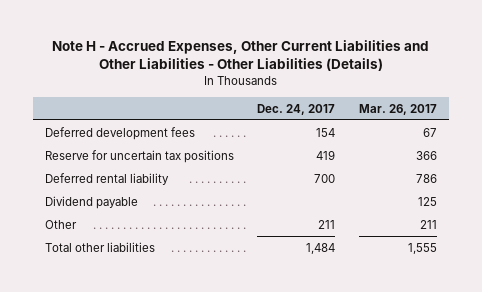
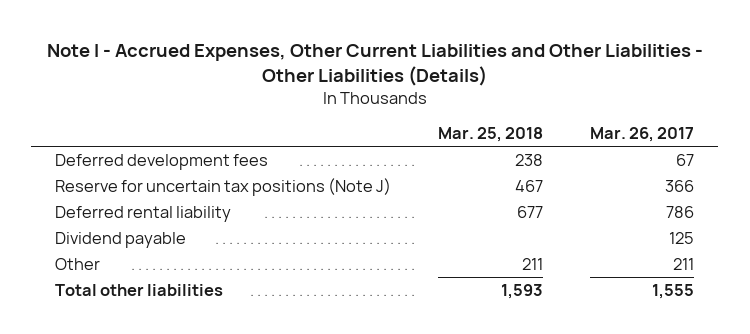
- Note H - Accrued Expenses, Other Current Liabilities and Other Liabilities - Other Liabilities (Details)
+ Note I - Accrued Expenses, Other Current Liabilities and Other Liabilities - Other Liabilities (Details)
- | Dec. 24, 2017 | Mar. 26, 2017
+ | Mar. 25, 2018 | Mar. 26, 2017
- Reserve for uncertain tax positions | 419 | 366
+ Reserve for uncertain tax positions (Note J) | 467 | 366

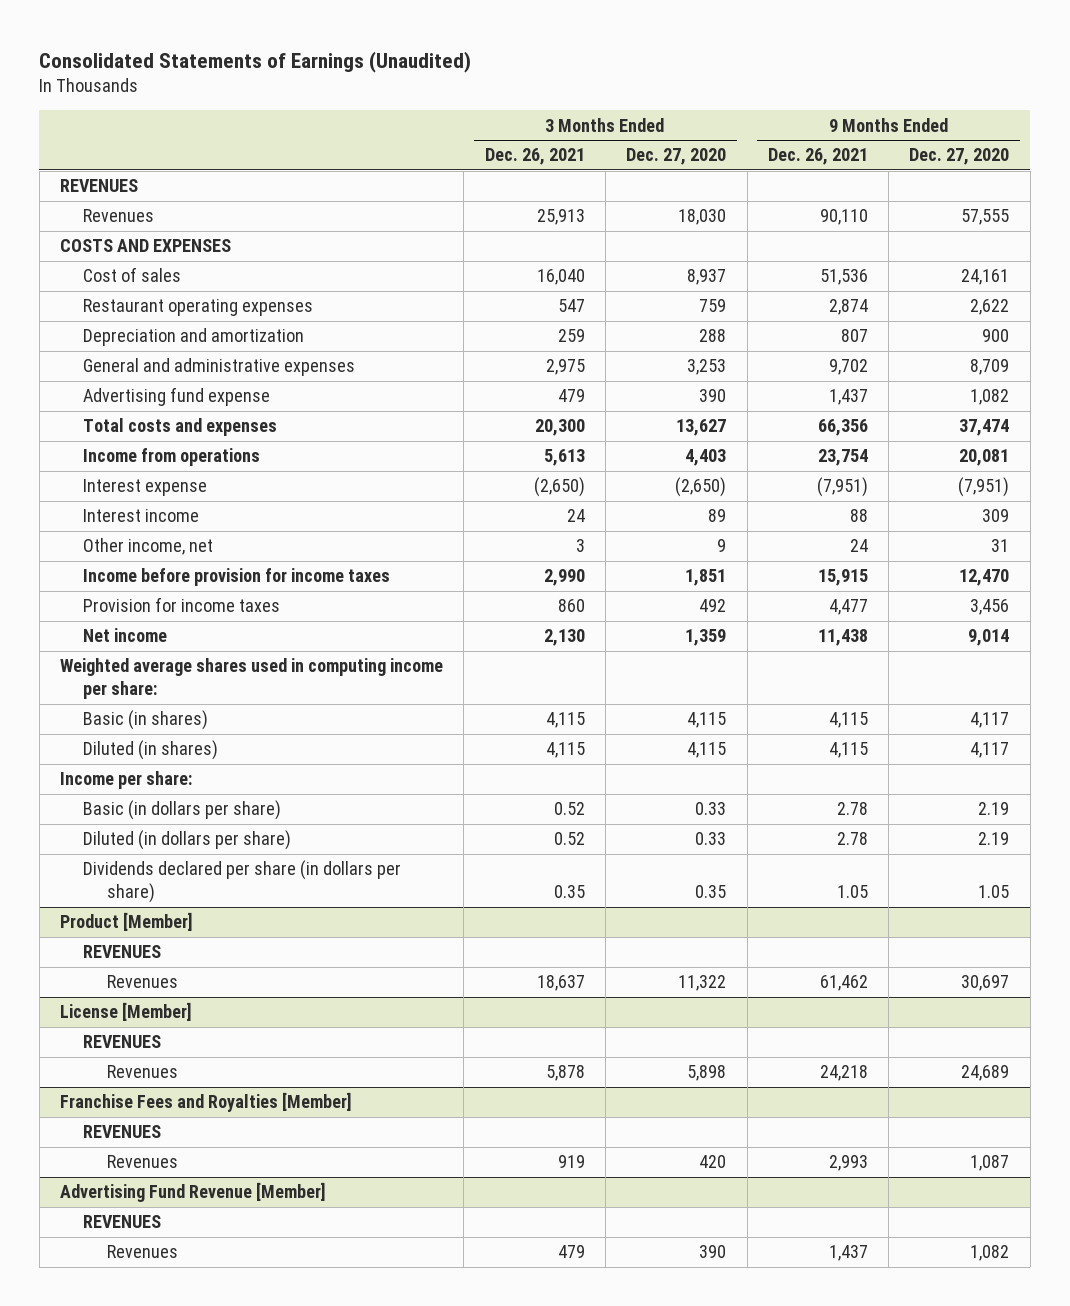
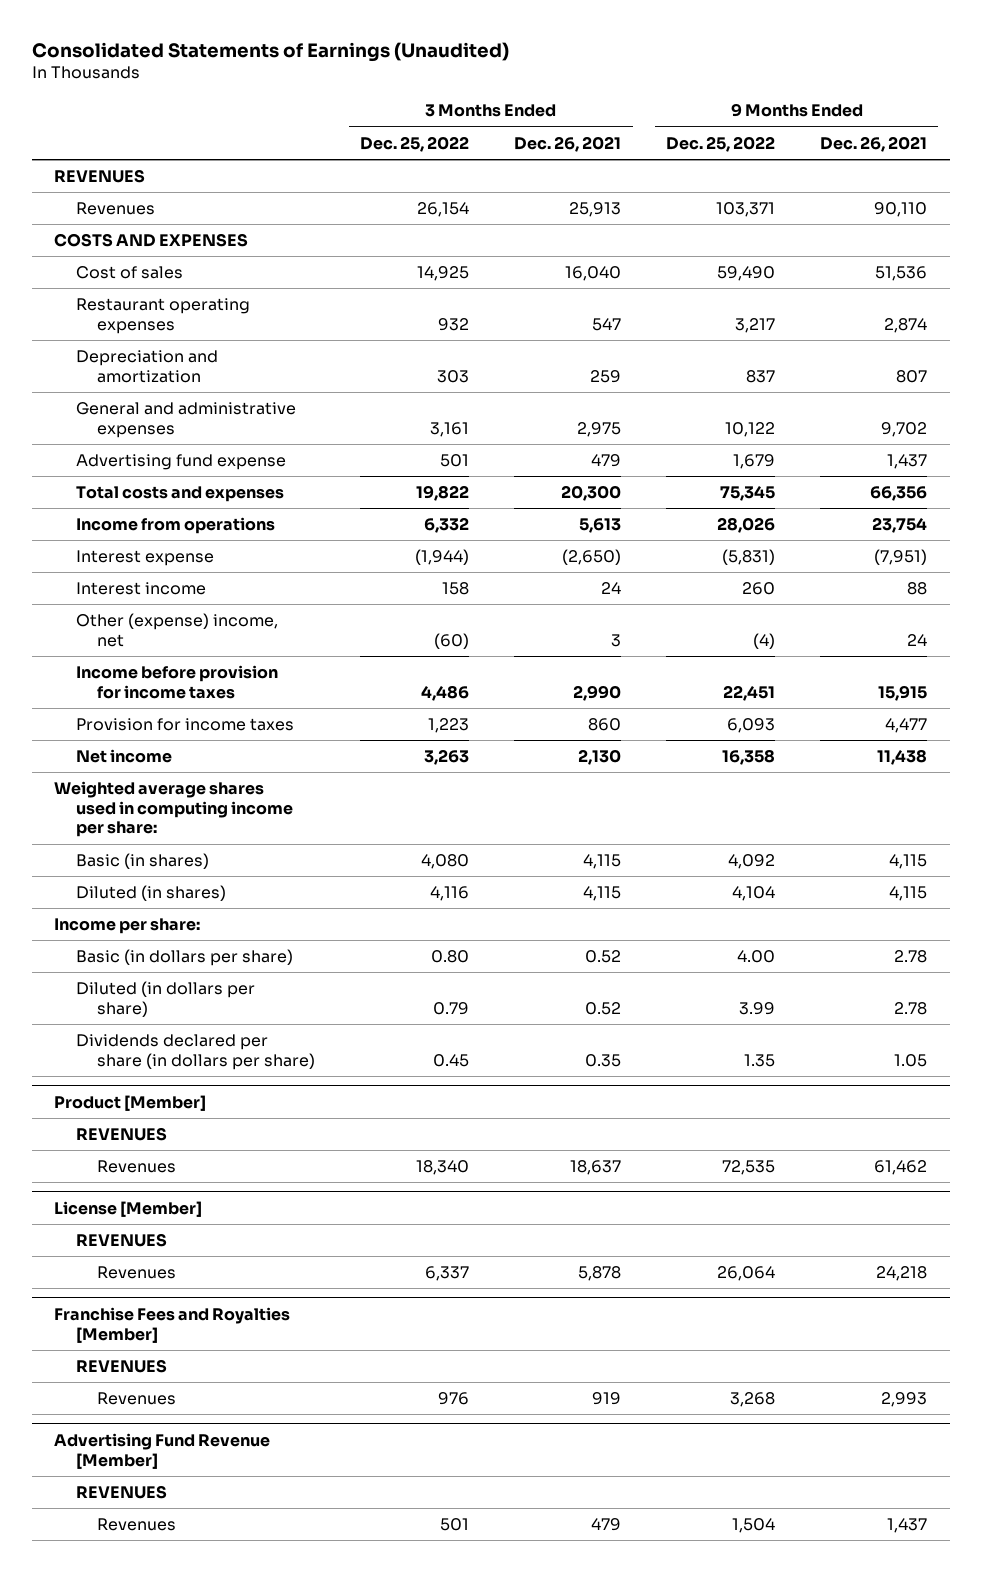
- | 3 Months Ended Dec. 26, 2021 | 3 Months Ended Dec. 27, 2020 | 9 Months Ended Dec. 26, 2021 | 9 Months Ended Dec. 27, 2020
+ | 3 Months Ended Dec. 25, 2022 | 3 Months Ended Dec. 26, 2021 | 9 Months Ended Dec. 25, 2022 | 9 Months Ended Dec. 26, 2021
- Other income, net | 3 | 9 | 24 | 31
+ Other (expense) income, net | (60) | 3 | (4) | 24

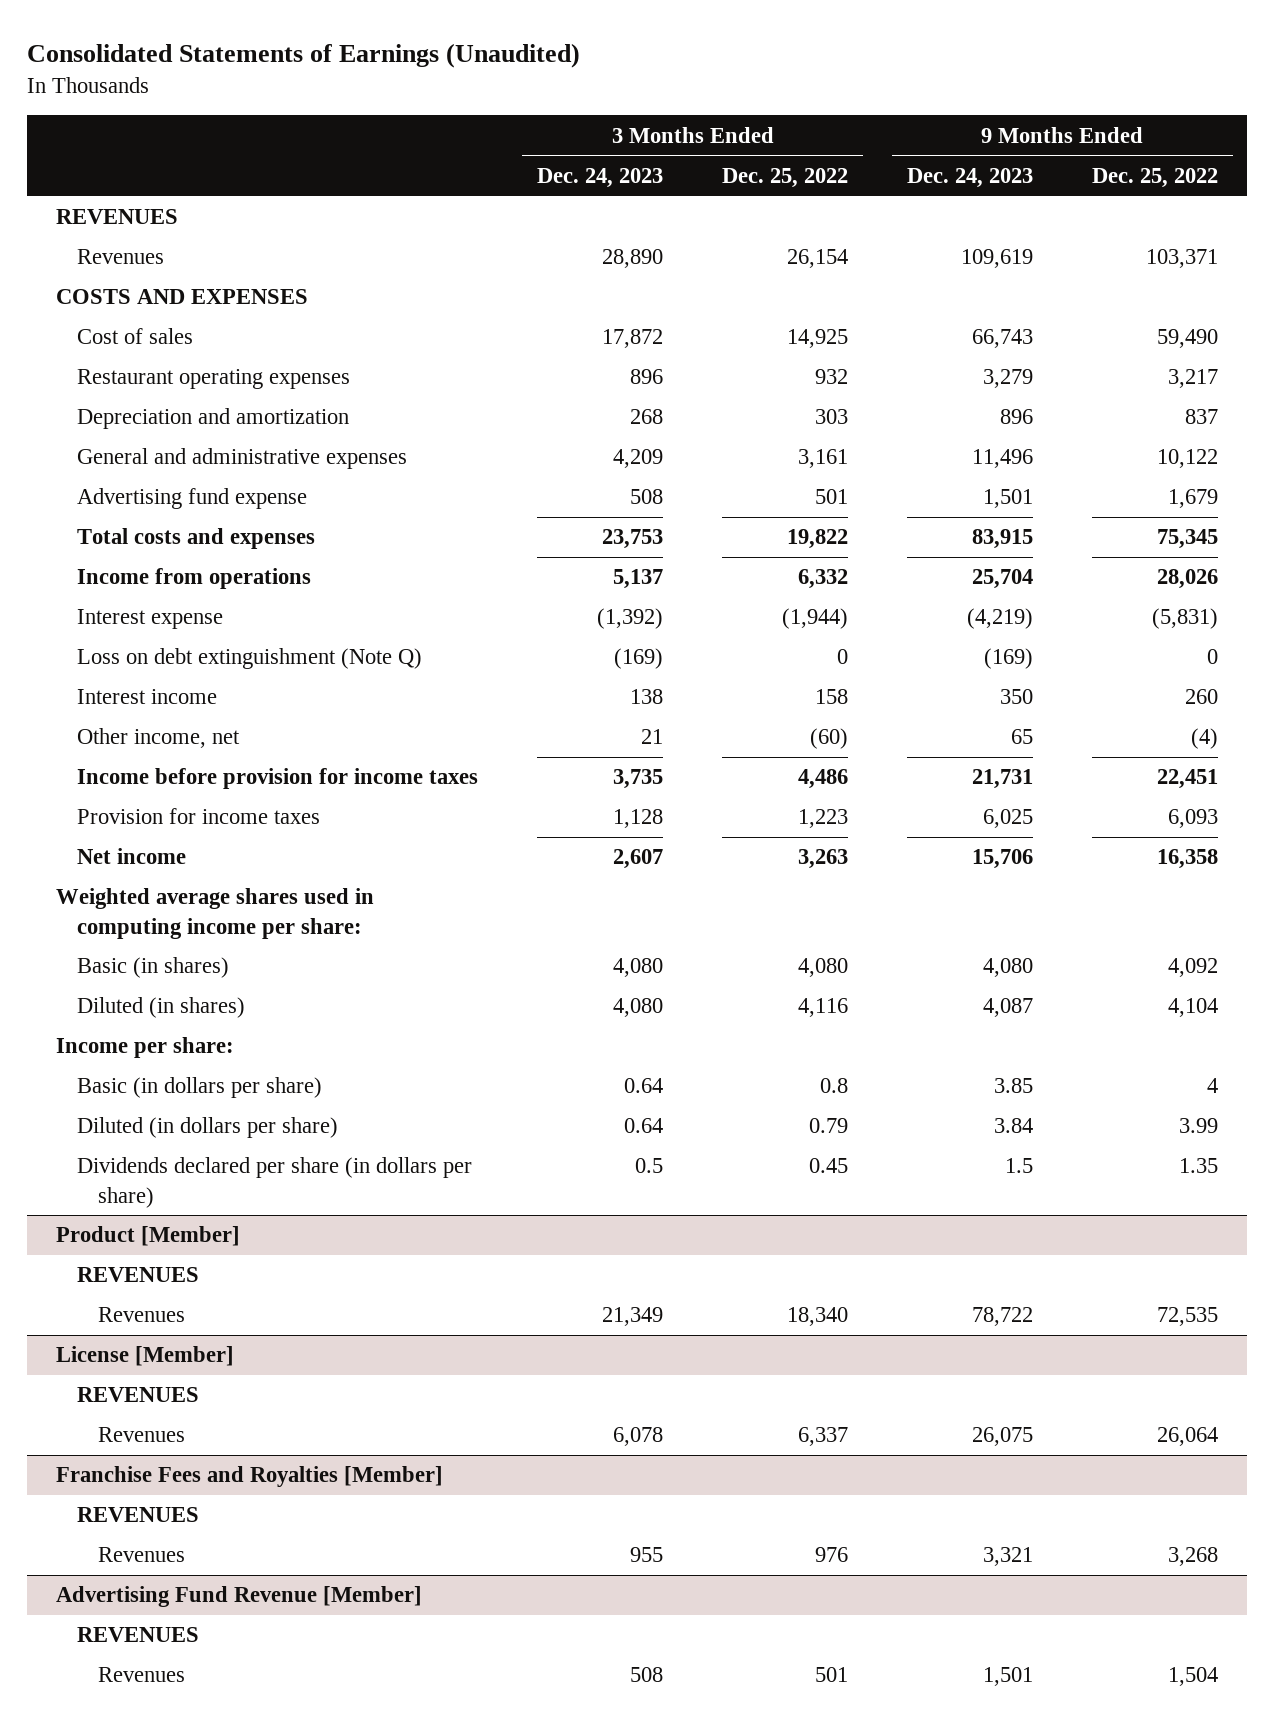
- | 3 Months Ended Dec. 25, 2022 | 3 Months Ended Dec. 26, 2021 | 9 Months Ended Dec. 25, 2022 | 9 Months Ended Dec. 26, 2021
+ | 3 Months Ended Dec. 24, 2023 | 3 Months Ended Dec. 25, 2022 | 9 Months Ended Dec. 24, 2023 | 9 Months Ended Dec. 25, 2022
+ Loss on debt extinguishment (Note Q) | (169) | 0 | (169) | 0
- Other (expense) income, net | (60) | 3 | (4) | 24
+ Other income, net | 21 | (60) | 65 | (4)
- Basic (in dollars per share) | 0.80 | 0.52 | 4.00 | 2.78
+ Basic (in dollars per share) | 0.64 | 0.8 | 3.85 | 4

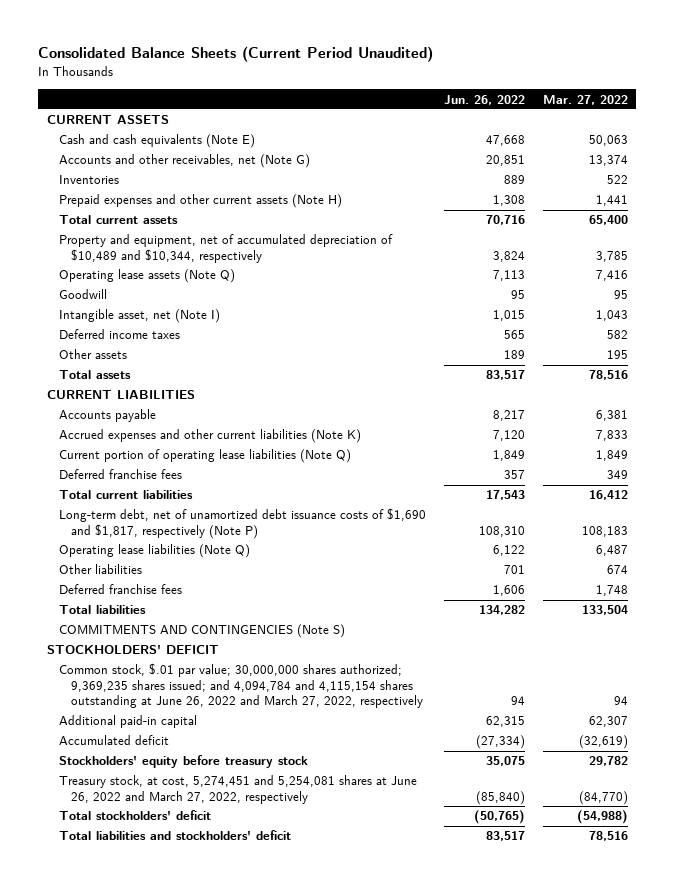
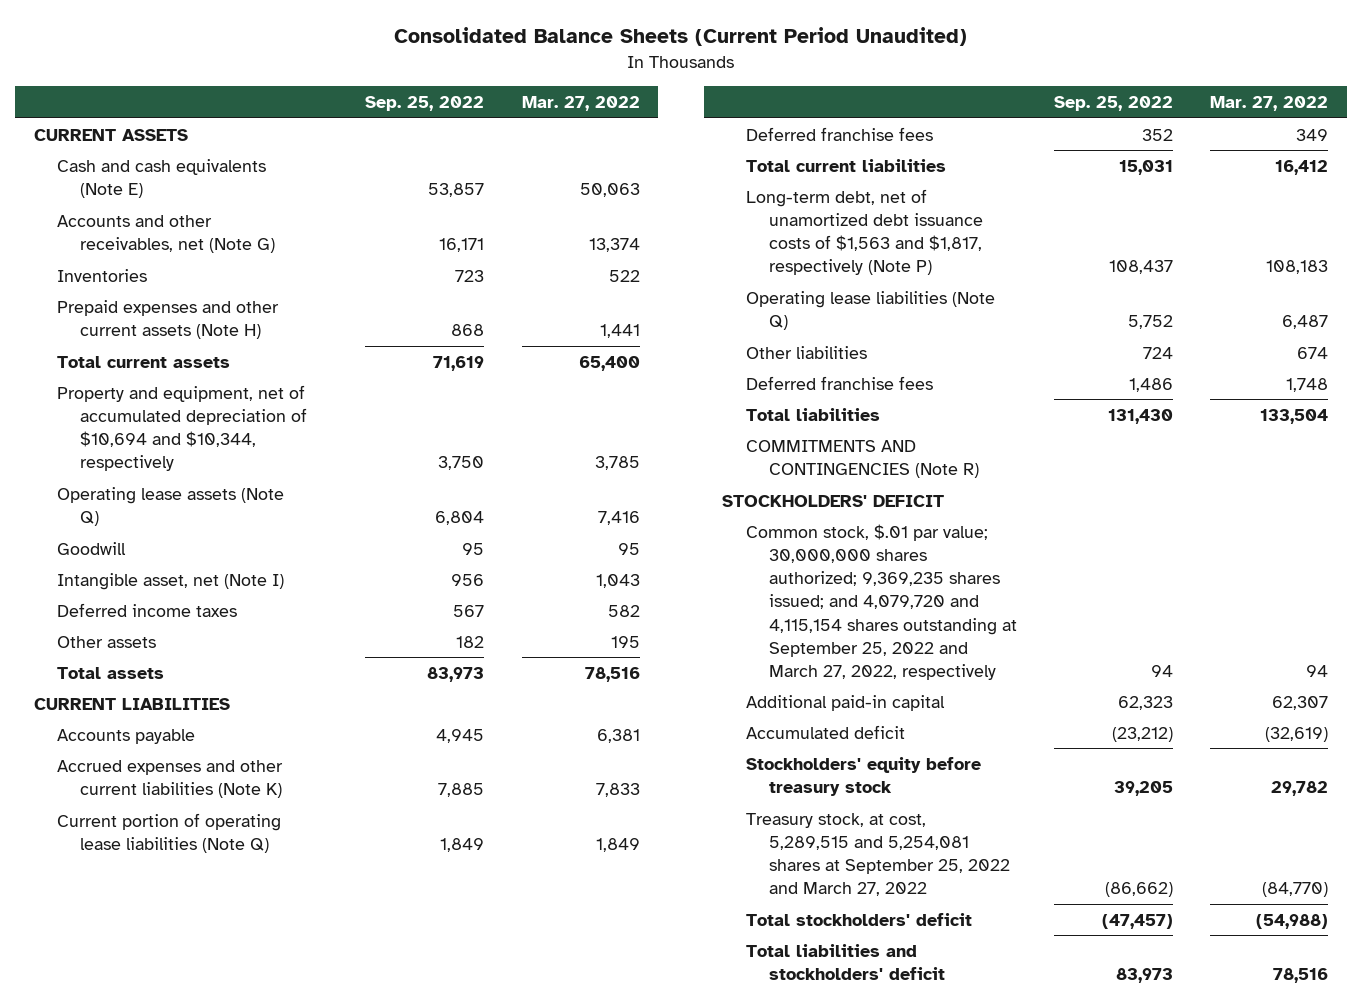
- | Jun. 26, 2022 | Mar. 27, 2022
+ | Sep. 25, 2022 | Mar. 27, 2022
- Property and equipment, net of accumulated depreciation of $10,489 and $10,344, respectively | 3,824 | 3,785
+ Property and equipment, net of accumulated depreciation of $10,694 and $10,344, respectively | 3,750 | 3,785
- Long-term debt, net of unamortized debt issuance costs of $1,690 and $1,817, respectively (Note P) | 108,310 | 108,183
+ Long-term debt, net of unamortized debt issuance costs of $1,563 and $1,817, respectively (Note P) | 108,437 | 108,183
- COMMITMENTS AND CONTINGENCIES (Note S)
+ COMMITMENTS AND CONTINGENCIES (Note R)
- Common stock, $.01 par value; 30,000,000 shares authorized; 9,369,235 shares issued; and 4,094,784 and 4,115,154 shares outstanding at June 26, 2022 and March 27, 2022, respectively | 94 | 94
+ Common stock, $.01 par value; 30,000,000 shares authorized; 9,369,235 shares issued; and 4,079,720 and 4,115,154 shares outstanding at September 25, 2022 and March 27, 2022, respectively | 94 | 94
- Treasury stock, at cost, 5,274,451 and 5,254,081 shares at June 26, 2022 and March 27, 2022, respectively | (85,840) | (84,770)
+ Treasury stock, at cost, 5,289,515 and 5,254,081 shares at September 25, 2022 and March 27, 2022 | (86,662) | (84,770)

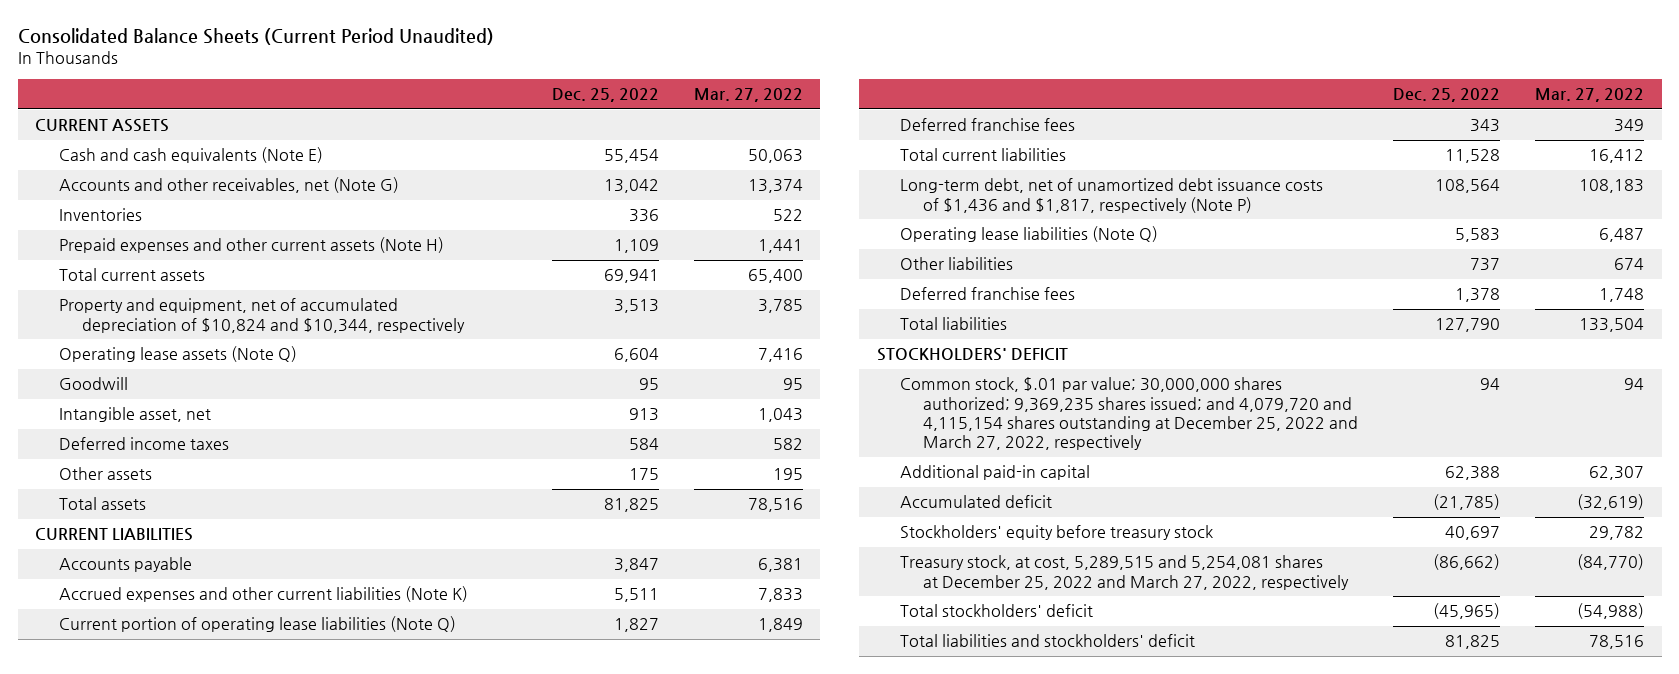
- | Sep. 25, 2022 | Mar. 27, 2022
+ | Dec. 25, 2022 | Mar. 27, 2022
- Property and equipment, net of accumulated depreciation of $10,694 and $10,344, respectively | 3,750 | 3,785
+ Property and equipment, net of accumulated depreciation of $10,824 and $10,344, respectively | 3,513 | 3,785
- Intangible asset, net (Note I) | 956 | 1,043
+ Intangible asset, net | 913 | 1,043
- Long-term debt, net of unamortized debt issuance costs of $1,563 and $1,817, respectively (Note P) | 108,437 | 108,183
+ Long-term debt, net of unamortized debt issuance costs of $1,436 and $1,817, respectively (Note P) | 108,564 | 108,183
- COMMITMENTS AND CONTINGENCIES (Note R)
- Common stock, $.01 par value; 30,000,000 shares authorized; 9,369,235 shares issued; and 4,079,720 and 4,115,154 shares outstanding at September 25, 2022 and March 27, 2022, respectively | 94 | 94
+ Common stock, $.01 par value; 30,000,000 shares authorized; 9,369,235 shares issued; and 4,079,720 and 4,115,154 shares outstanding at December 25, 2022 and March 27, 2022, respectively | 94 | 94
- Treasury stock, at cost, 5,289,515 and 5,254,081 shares at September 25, 2022 and March 27, 2022 | (86,662) | (84,770)
+ Treasury stock, at cost, 5,289,515 and 5,254,081 shares at December 25, 2022 and March 27, 2022, respectively | (86,662) | (84,770)

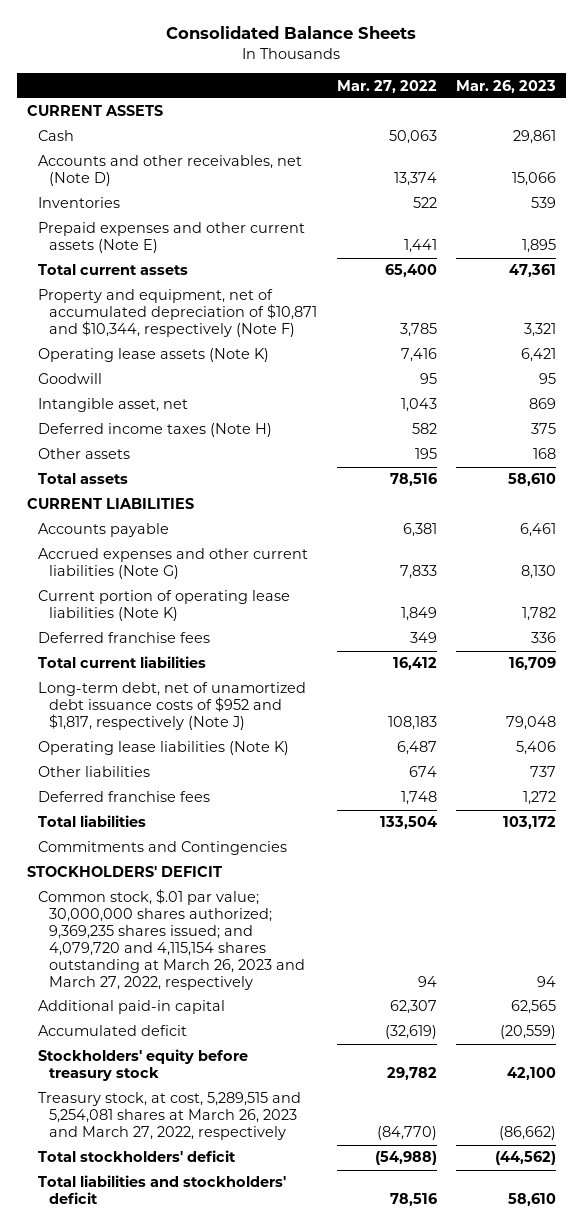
- Consolidated Balance Sheets (Current Period Unaudited)
+ Consolidated Balance Sheets
- | Dec. 25, 2022 | Mar. 27, 2022
+ | Mar. 27, 2022 | Mar. 26, 2023
- Cash and cash equivalents (Note E) | 55,454 | 50,063
- Accounts and other receivables, net (Note G) | 13,042 | 13,374
+ Cash | 50,063 | 29,861
+ Accounts and other receivables, net (Note D) | 13,374 | 15,066
- Prepaid expenses and other current assets (Note H) | 1,109 | 1,441
+ Prepaid expenses and other current assets (Note E) | 1,441 | 1,895
- Property and equipment, net of accumulated depreciation of $10,824 and $10,344, respectively | 3,513 | 3,785
- Operating lease assets (Note Q) | 6,604 | 7,416
+ Property and equipment, net of accumulated depreciation of $10,871 and $10,344, respectively (Note F) | 3,785 | 3,321
+ Operating lease assets (Note K) | 7,416 | 6,421
- Deferred income taxes | 584 | 582
+ Deferred income taxes (Note H) | 582 | 375
- Accrued expenses and other current liabilities (Note K) | 5,511 | 7,833
- Current portion of operating lease liabilities (Note Q) | 1,827 | 1,849
+ Accrued expenses and other current liabilities (Note G) | 7,833 | 8,130
+ Current portion of operating lease liabilities (Note K) | 1,849 | 1,782
- Long-term debt, net of unamortized debt issuance costs of $1,436 and $1,817, respectively (Note P) | 108,564 | 108,183
- Operating lease liabilities (Note Q) | 5,583 | 6,487
+ Long-term debt, net of unamortized debt issuance costs of $952 and $1,817, respectively (Note J) | 108,183 | 79,048
+ Operating lease liabilities (Note K) | 6,487 | 5,406
+ Commitments and Contingencies
- Common stock, $.01 par value; 30,000,000 shares authorized; 9,369,235 shares issued; and 4,079,720 and 4,115,154 shares outstanding at December 25, 2022 and March 27, 2022, respectively | 94 | 94
+ Common stock, $.01 par value; 30,000,000 shares authorized; 9,369,235 shares issued; and 4,079,720 and 4,115,154 shares outstanding at March 26, 2023 and March 27, 2022, respectively | 94 | 94
- Treasury stock, at cost, 5,289,515 and 5,254,081 shares at December 25, 2022 and March 27, 2022, respectively | (86,662) | (84,770)
+ Treasury stock, at cost, 5,289,515 and 5,254,081 shares at March 26, 2023 and March 27, 2022, respectively | (84,770) | (86,662)

